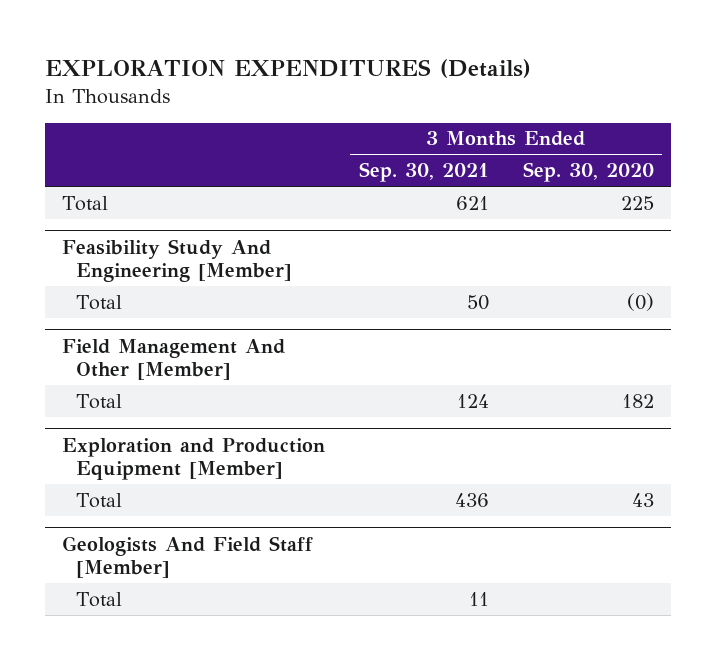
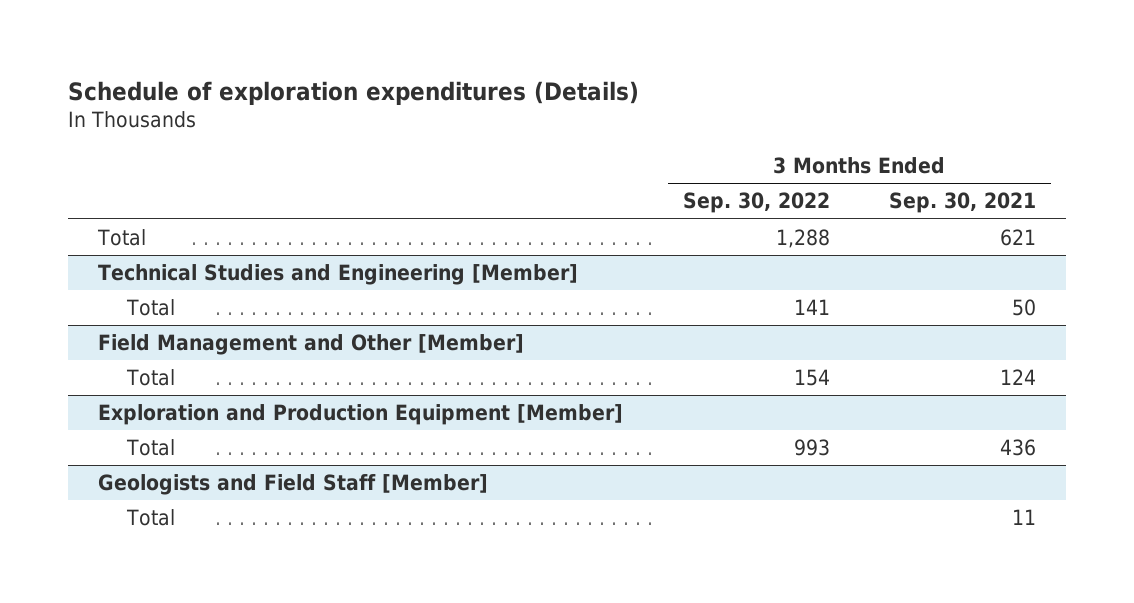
- EXPLORATION EXPENDITURES (Details)
+ Schedule of exploration expenditures (Details)
- | 3 Months Ended Sep. 30, 2021 | 3 Months Ended Sep. 30, 2020
+ | 3 Months Ended Sep. 30, 2022 | 3 Months Ended Sep. 30, 2021
- Feasibility Study And Engineering [Member]
+ Technical Studies and Engineering [Member]
- Field Management And Other [Member]
+ Field Management and Other [Member]
- Geologists And Field Staff [Member]
+ Geologists and Field Staff [Member]

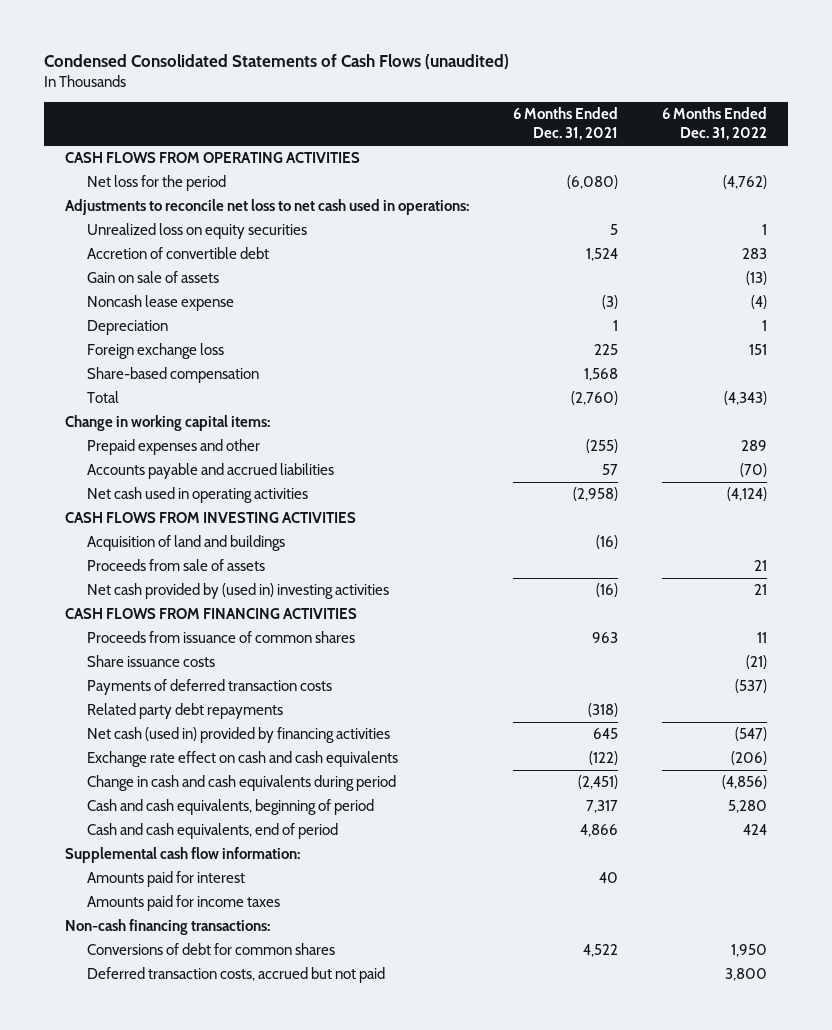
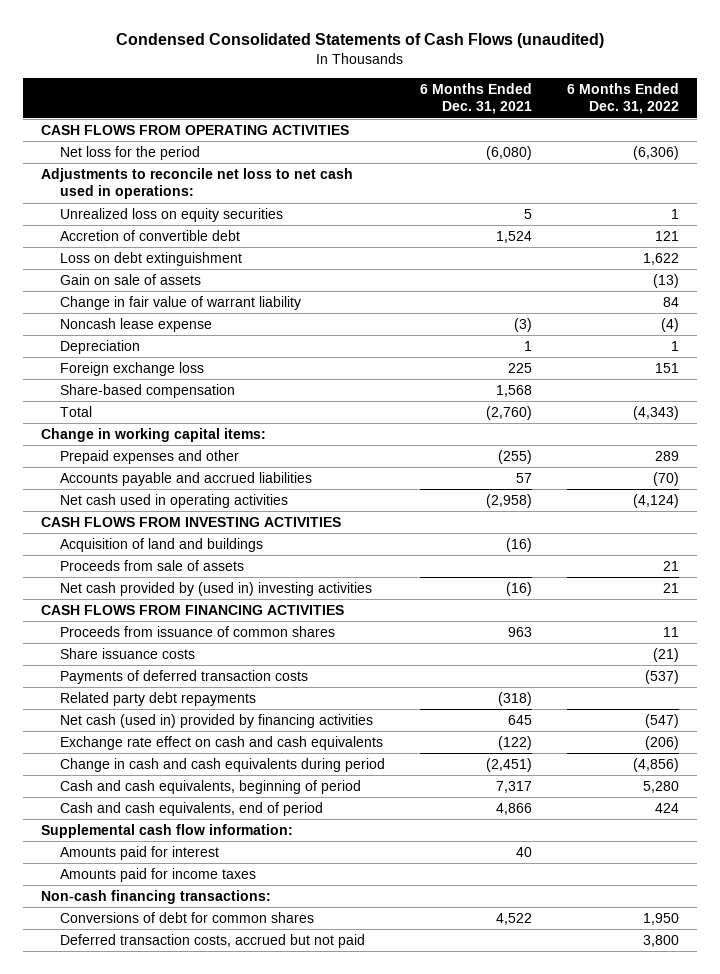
- Net loss for the period | (6,080) | (4,762)
+ Net loss for the period | (6,080) | (6,306)
- Accretion of convertible debt | 1,524 | 283
+ Accretion of convertible debt | 1,524 | 121
+ Loss on debt extinguishment | | 1,622
+ Change in fair value of warrant liability | | 84

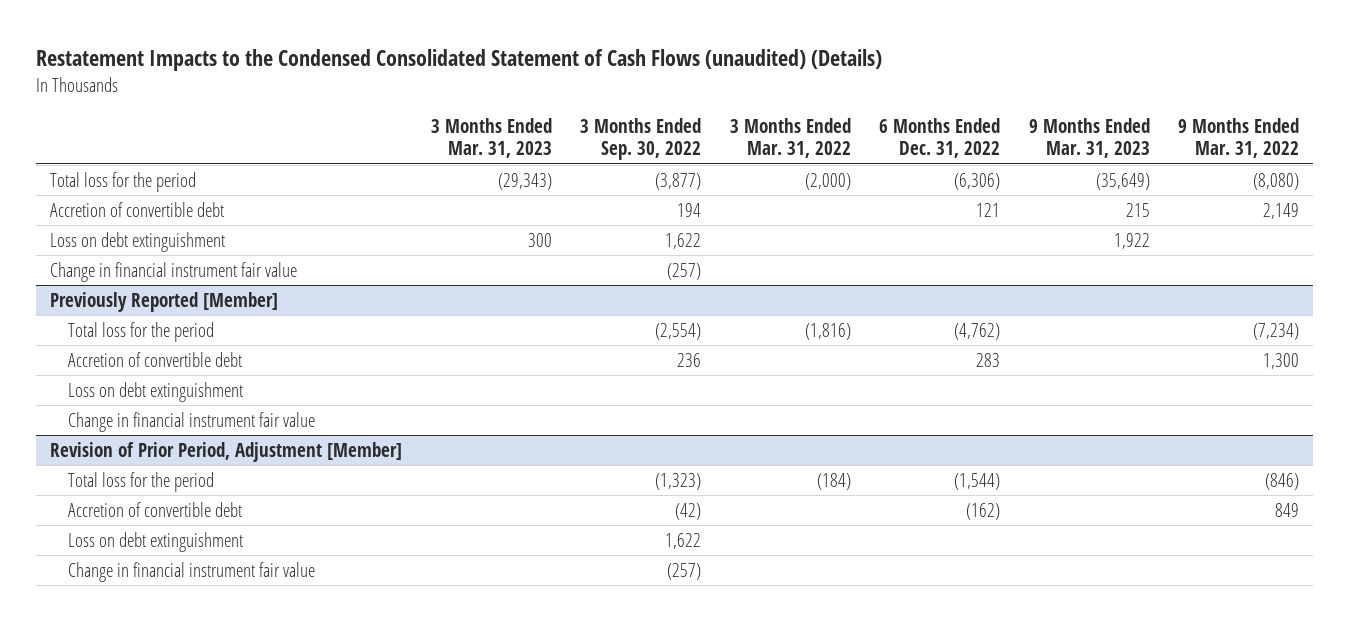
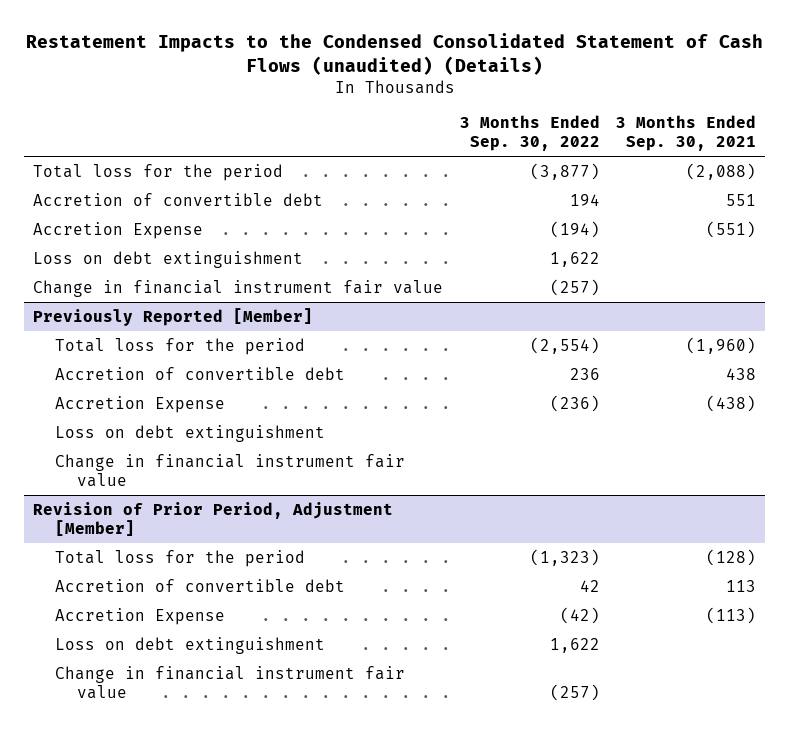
- | 3 Months Ended Mar. 31, 2023 | 3 Months Ended Sep. 30, 2022 | 3 Months Ended Mar. 31, 2022 | 6 Months Ended Dec. 31, 2022 | 9 Months Ended Mar. 31, 2023 | 9 Months Ended Mar. 31, 2022
+ | 3 Months Ended Sep. 30, 2022 | 3 Months Ended Sep. 30, 2021
+ Accretion Expense | (194) | (551)
@ Previously Reported [Member]
+ Accretion Expense | (236) | (438)
@ Revision of Prior Period, Adjustment [Member]
- Accretion of convertible debt | | (42) | | (162) | | 849
+ Accretion of convertible debt | 42 | 113
+ Accretion Expense | (42) | (113)

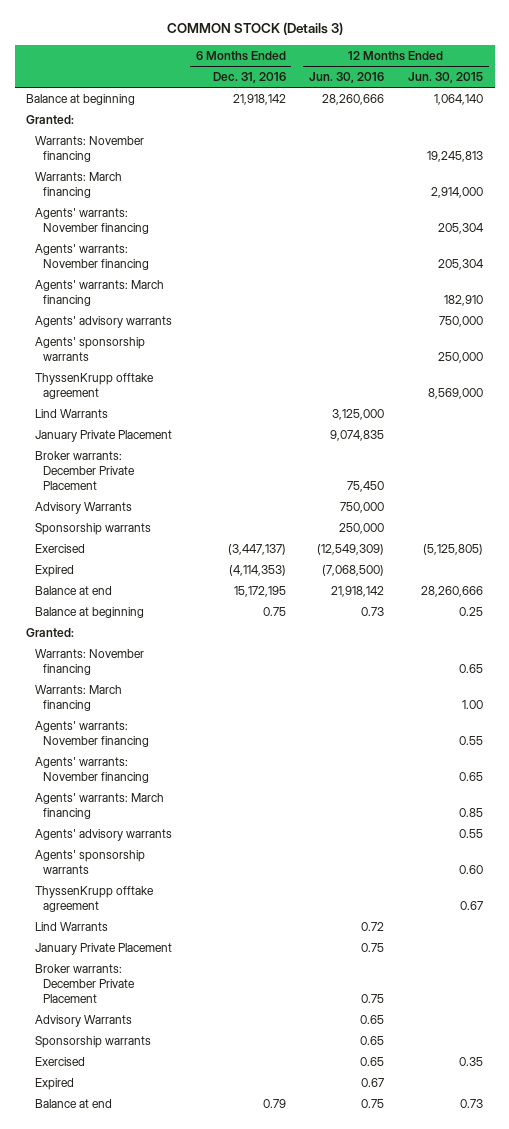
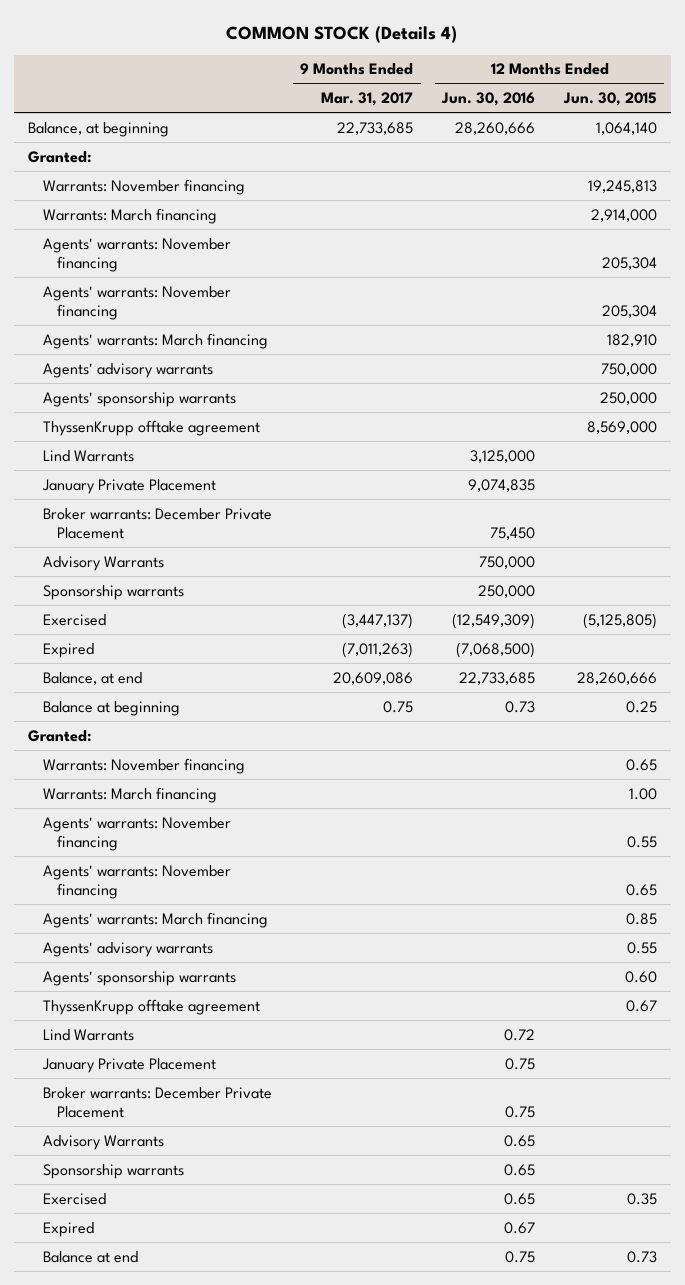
- COMMON STOCK (Details 3)
+ COMMON STOCK (Details 4)
- | 6 Months Ended Dec. 31, 2016 | 12 Months Ended Jun. 30, 2016 | 12 Months Ended Jun. 30, 2015
+ | 9 Months Ended Mar. 31, 2017 | 12 Months Ended Jun. 30, 2016 | 12 Months Ended Jun. 30, 2015
- Balance at beginning | 21,918,142 | 28,260,666 | 1,064,140
+ Balance, at beginning | 22,733,685 | 28,260,666 | 1,064,140
- Balance at end | 15,172,195 | 21,918,142 | 28,260,666
+ Balance, at end | 20,609,086 | 22,733,685 | 28,260,666

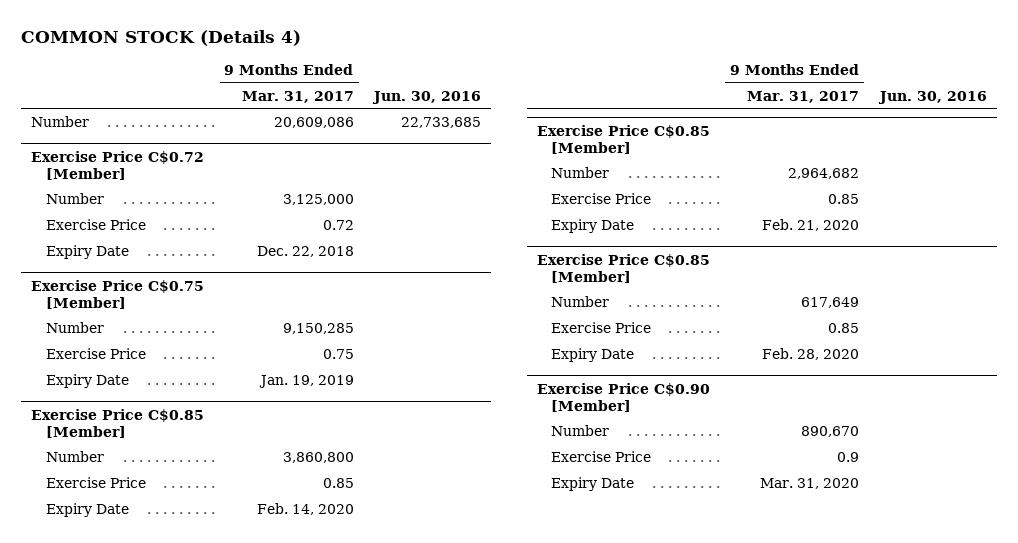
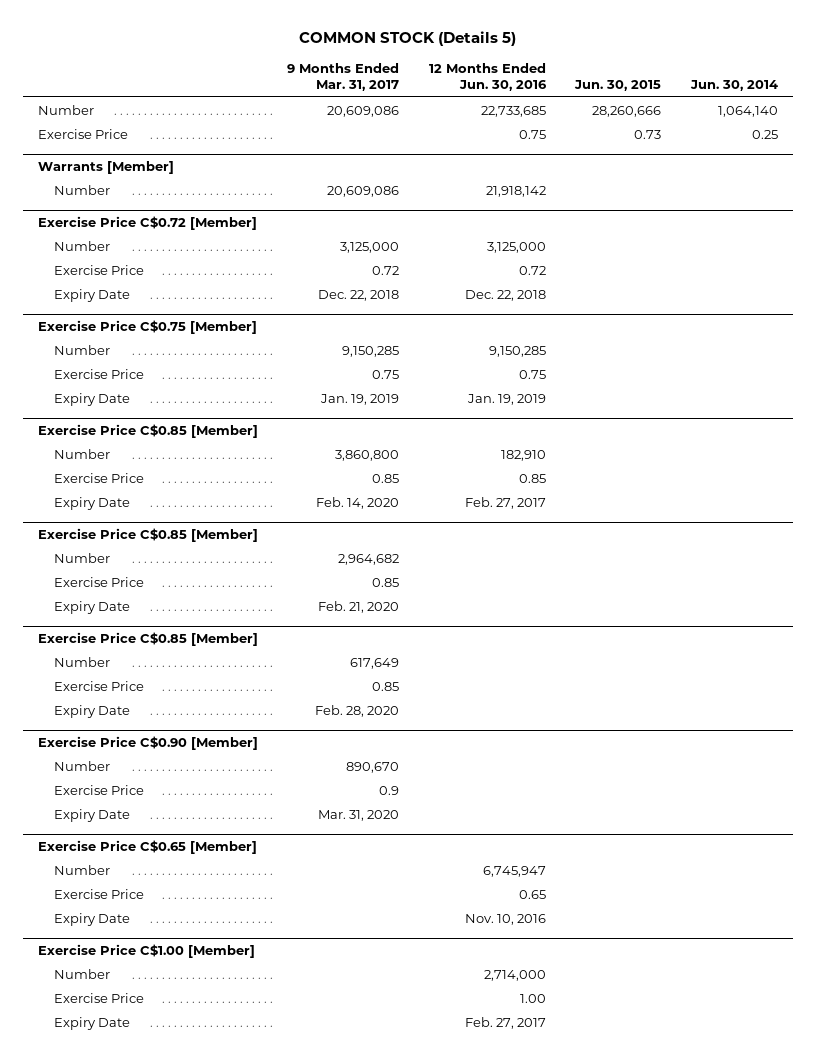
- COMMON STOCK (Details 4)
+ COMMON STOCK (Details 5)
- | 9 Months Ended Mar. 31, 2017 | Jun. 30, 2016
+ | 9 Months Ended Mar. 31, 2017 | 12 Months Ended Jun. 30, 2016 | Jun. 30, 2015 | Jun. 30, 2014
+ Exercise Price | | 0.75 | 0.73 | 0.25
+ Warrants [Member]
+ Number | 20,609,086 | 21,918,142 | |
+ Exercise Price C$0.65 [Member]
+ Number | | 6,745,947 | |
+ Exercise Price | | 0.65 | |
+ Expiry Date | | Nov. 10, 2016 | |
+ Exercise Price C$1.00 [Member]
+ Number | | 2,714,000 | |
+ Exercise Price | | 1.00 | |
+ Expiry Date | | Feb. 27, 2017 | |

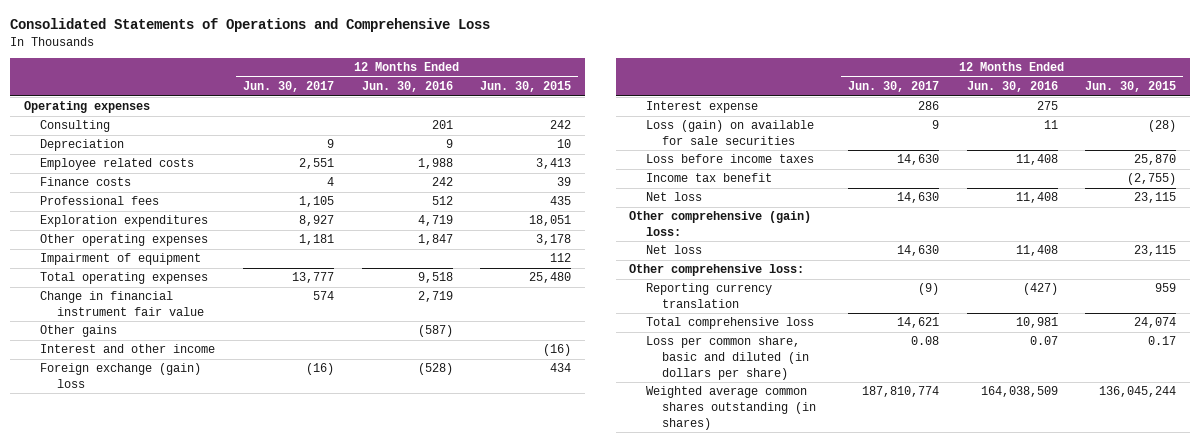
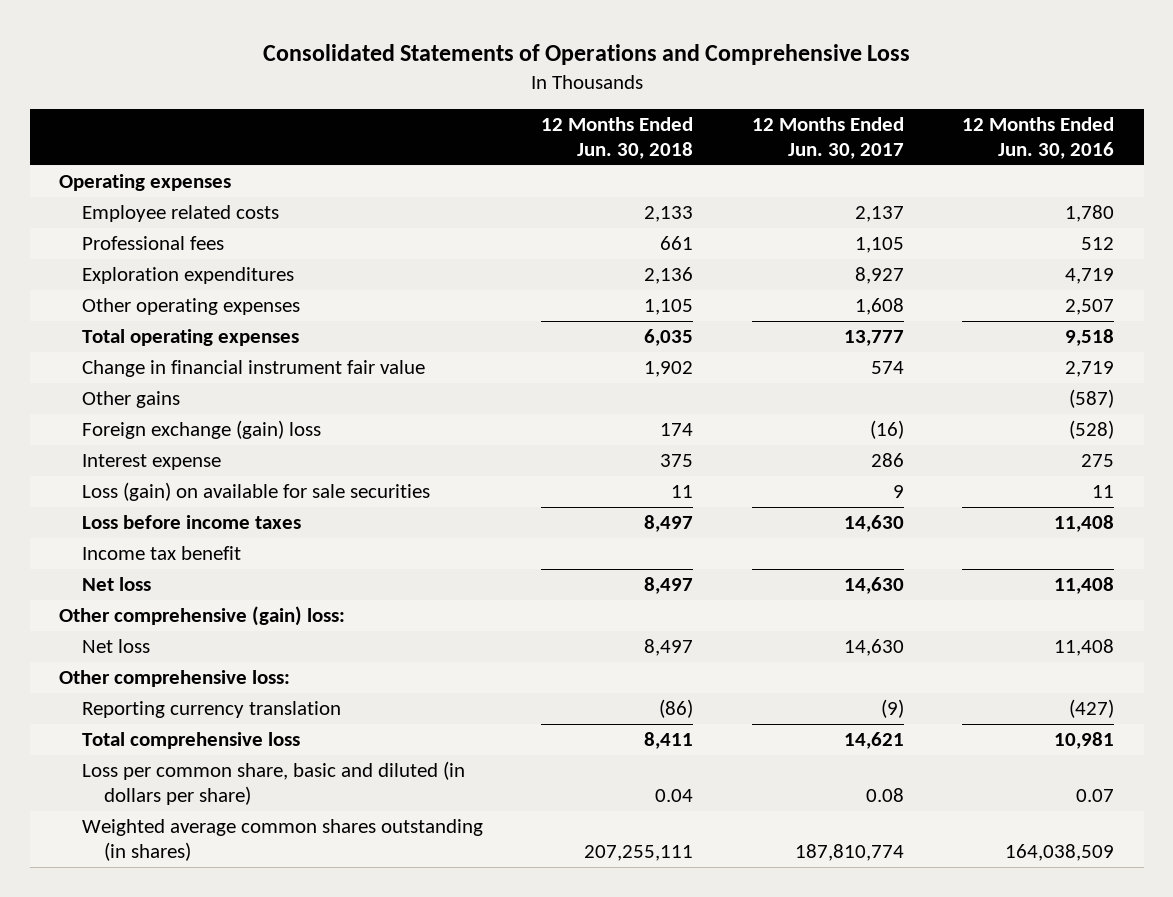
- | 12 Months Ended Jun. 30, 2017 | 12 Months Ended Jun. 30, 2016 | 12 Months Ended Jun. 30, 2015
+ | 12 Months Ended Jun. 30, 2018 | 12 Months Ended Jun. 30, 2017 | 12 Months Ended Jun. 30, 2016
- Consulting | | 201 | 242
- Depreciation | 9 | 9 | 10
- Employee related costs | 2,551 | 1,988 | 3,413
- Finance costs | 4 | 242 | 39
+ Employee related costs | 2,133 | 2,137 | 1,780
- Other operating expenses | 1,181 | 1,847 | 3,178
- Impairment of equipment | | | 112
+ Other operating expenses | 1,105 | 1,608 | 2,507
- Interest and other income | | | (16)

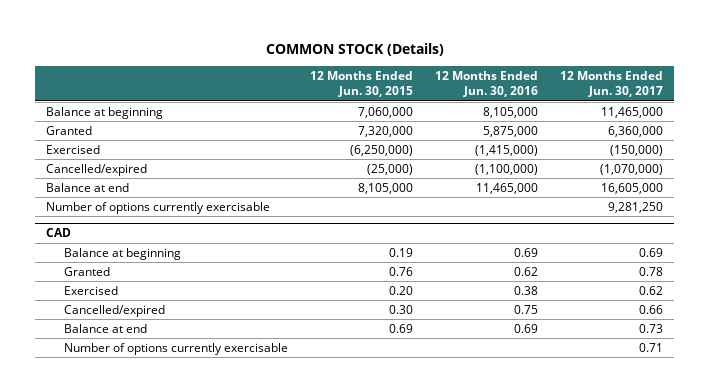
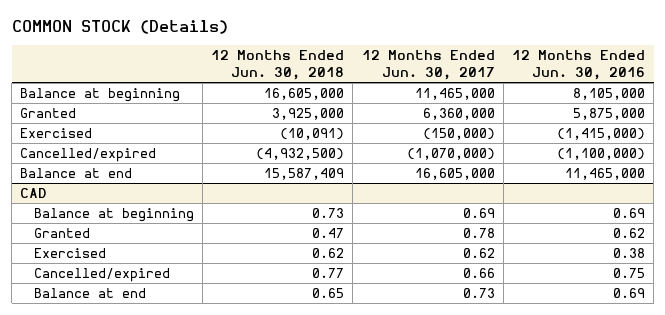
- | 12 Months Ended Jun. 30, 2015 | 12 Months Ended Jun. 30, 2016 | 12 Months Ended Jun. 30, 2017
+ | 12 Months Ended Jun. 30, 2018 | 12 Months Ended Jun. 30, 2017 | 12 Months Ended Jun. 30, 2016
- Number of options currently exercisable | | | 9,281,250
@ CAD
- Number of options currently exercisable | | | 0.71

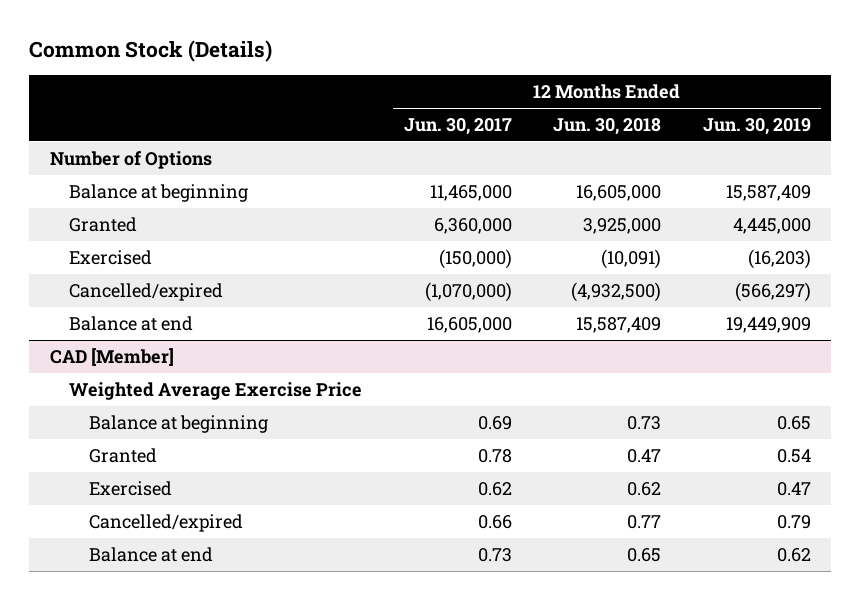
- COMMON STOCK (Details)
+ Common Stock (Details)
- | 12 Months Ended Jun. 30, 2018 | 12 Months Ended Jun. 30, 2017 | 12 Months Ended Jun. 30, 2016
+ | 12 Months Ended Jun. 30, 2017 | 12 Months Ended Jun. 30, 2018 | 12 Months Ended Jun. 30, 2019
+ Number of Options
- CAD
+ CAD [Member]
+ Weighted Average Exercise Price

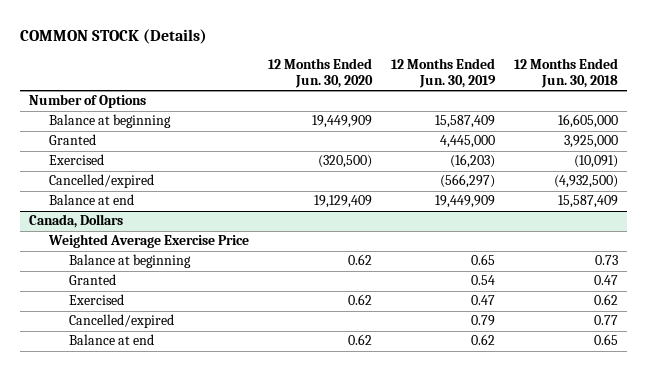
- Common Stock (Details)
+ COMMON STOCK (Details)
- | 12 Months Ended Jun. 30, 2017 | 12 Months Ended Jun. 30, 2018 | 12 Months Ended Jun. 30, 2019
+ | 12 Months Ended Jun. 30, 2020 | 12 Months Ended Jun. 30, 2019 | 12 Months Ended Jun. 30, 2018
- CAD [Member]
+ Canada, Dollars

